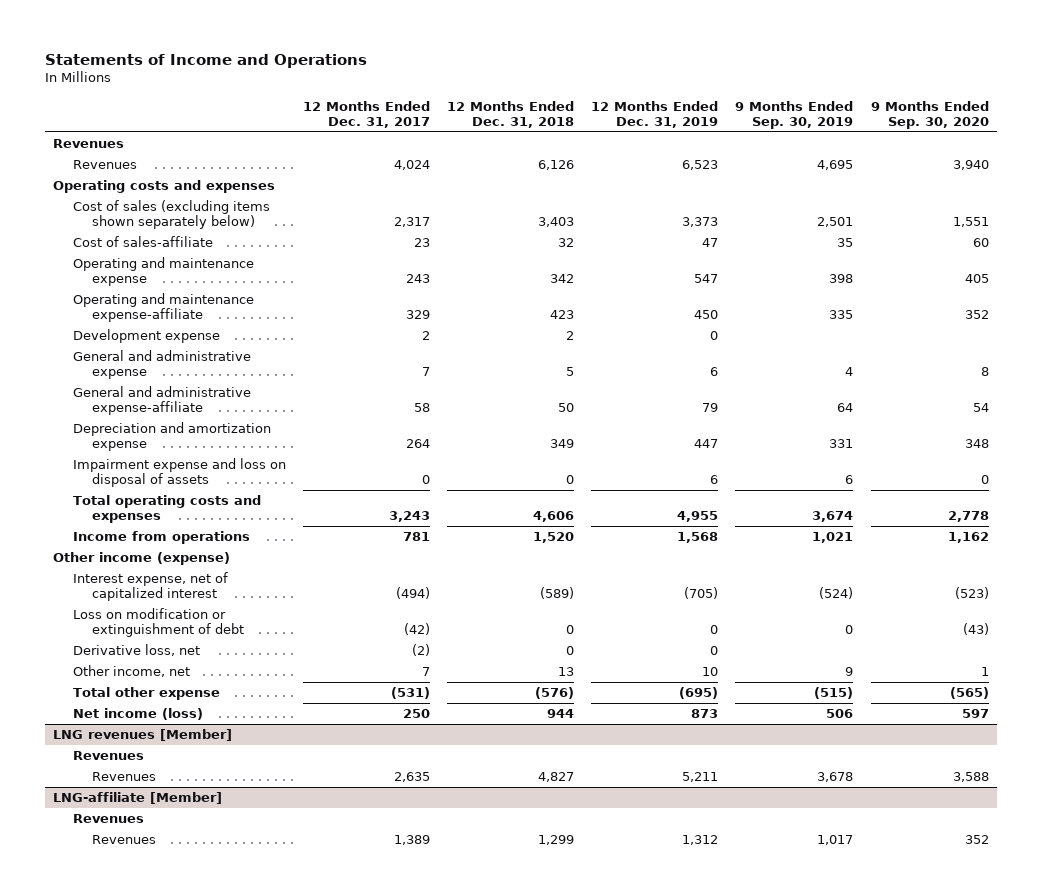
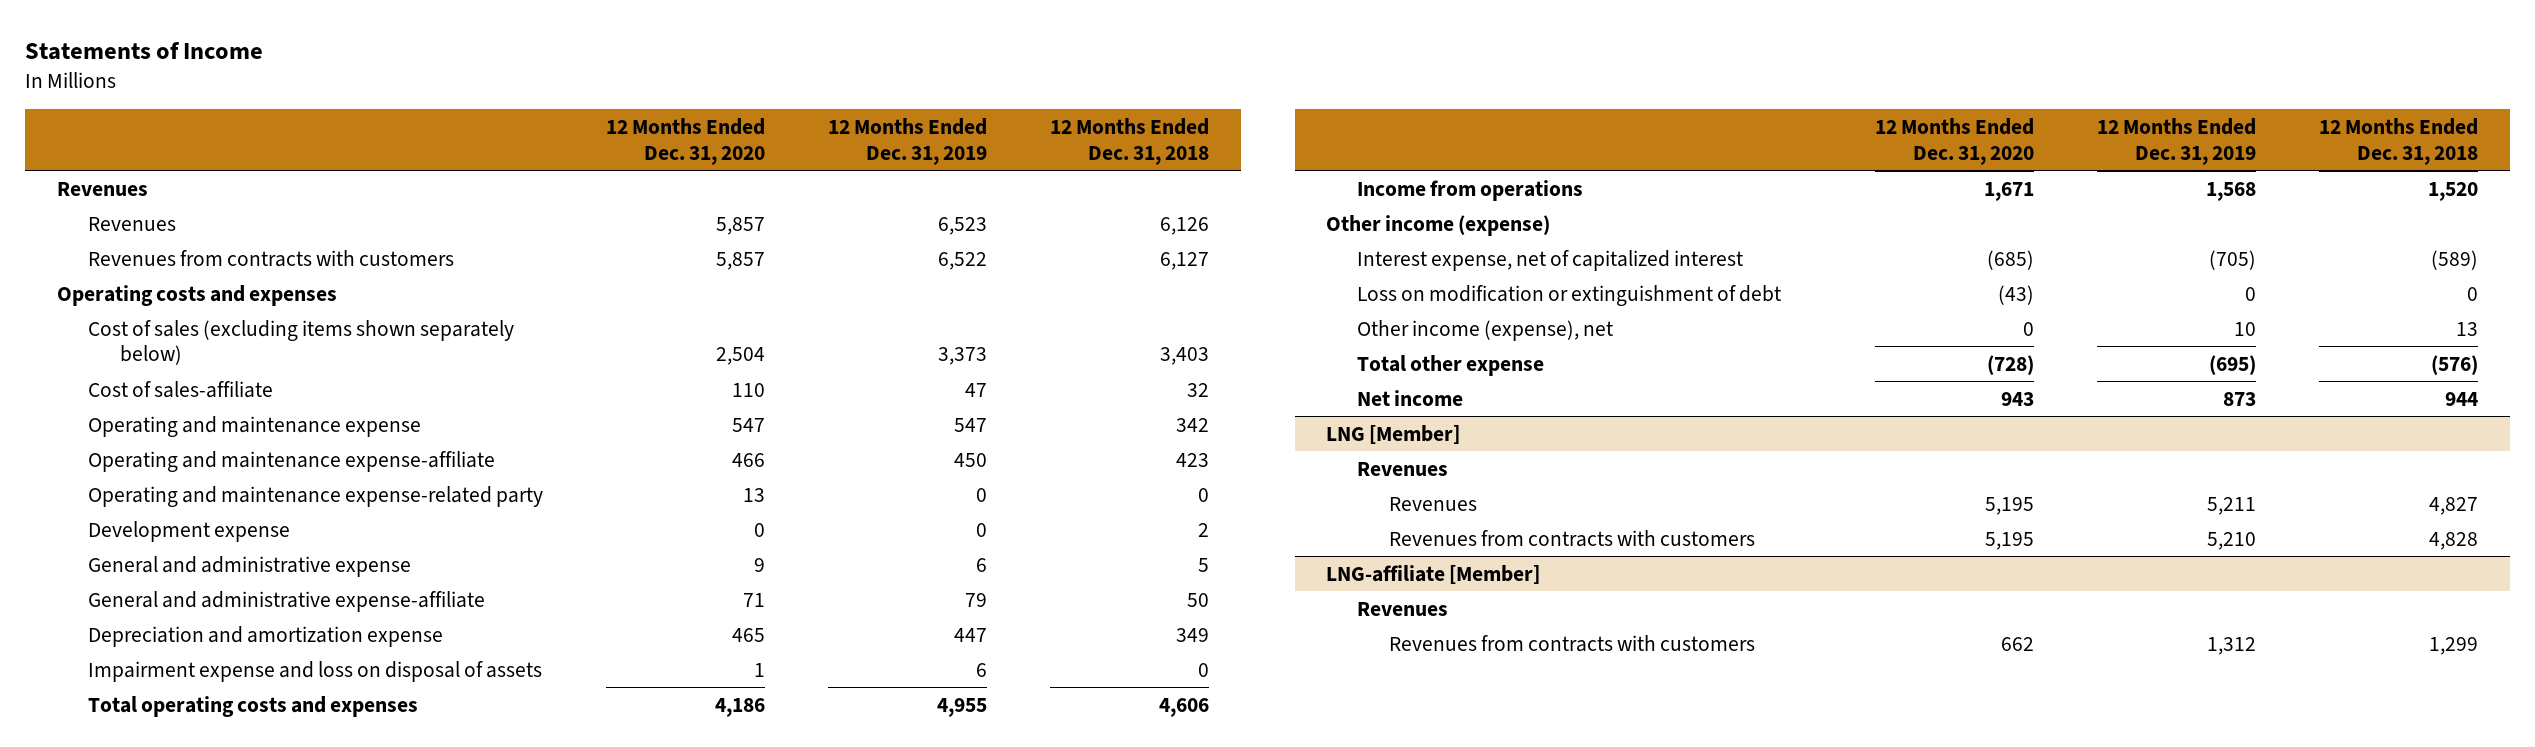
- Statements of Income and Operations
+ Statements of Income
- | 12 Months Ended Dec. 31, 2017 | 12 Months Ended Dec. 31, 2018 | 12 Months Ended Dec. 31, 2019 | 9 Months Ended Sep. 30, 2019 | 9 Months Ended Sep. 30, 2020
+ | 12 Months Ended Dec. 31, 2020 | 12 Months Ended Dec. 31, 2019 | 12 Months Ended Dec. 31, 2018
+ Revenues from contracts with customers | 5,857 | 6,522 | 6,127
+ Operating and maintenance expense-related party | 13 | 0 | 0
- Derivative loss, net | (2) | 0 | 0 | |
- Other income, net | 7 | 13 | 10 | 9 | 1
+ Other income (expense), net | 0 | 10 | 13
- Net income (loss) | 250 | 944 | 873 | 506 | 597
- LNG revenues [Member]
+ Net income | 943 | 873 | 944
+ LNG [Member]
+ Revenues from contracts with customers | 5,195 | 5,210 | 4,828
@ LNG-affiliate [Member]
- Revenues | 1,389 | 1,299 | 1,312 | 1,017 | 352
+ Revenues from contracts with customers | 662 | 1,312 | 1,299

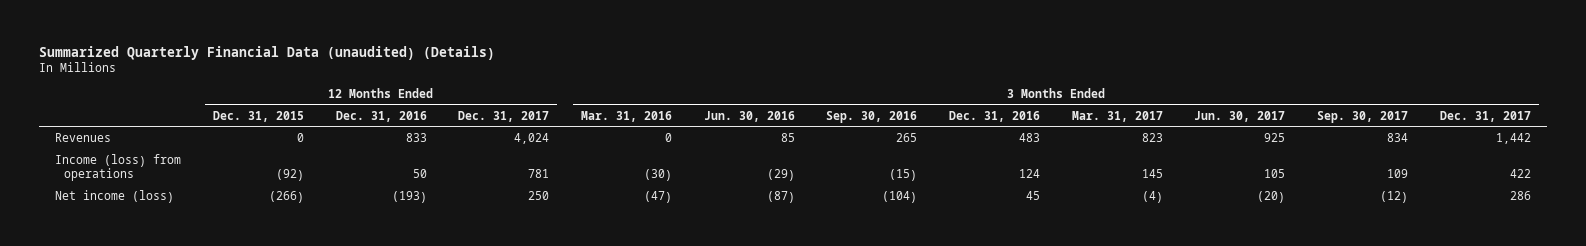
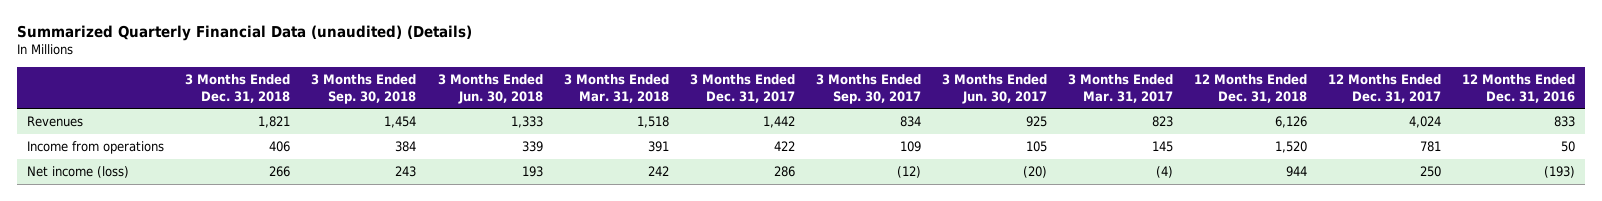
- | 12 Months Ended Dec. 31, 2015 | 12 Months Ended Dec. 31, 2016 | 12 Months Ended Dec. 31, 2017 | 3 Months Ended Mar. 31, 2016 | 3 Months Ended Jun. 30, 2016 | 3 Months Ended Sep. 30, 2016 | 3 Months Ended Dec. 31, 2016 | 3 Months Ended Mar. 31, 2017 | 3 Months Ended Jun. 30, 2017 | 3 Months Ended Sep. 30, 2017 | 3 Months Ended Dec. 31, 2017
+ | 3 Months Ended Dec. 31, 2018 | 3 Months Ended Sep. 30, 2018 | 3 Months Ended Jun. 30, 2018 | 3 Months Ended Mar. 31, 2018 | 3 Months Ended Dec. 31, 2017 | 3 Months Ended Sep. 30, 2017 | 3 Months Ended Jun. 30, 2017 | 3 Months Ended Mar. 31, 2017 | 12 Months Ended Dec. 31, 2018 | 12 Months Ended Dec. 31, 2017 | 12 Months Ended Dec. 31, 2016
- Income (loss) from operations | (92) | 50 | 781 | (30) | (29) | (15) | 124 | 145 | 105 | 109 | 422
+ Income from operations | 406 | 384 | 339 | 391 | 422 | 109 | 105 | 145 | 1,520 | 781 | 50

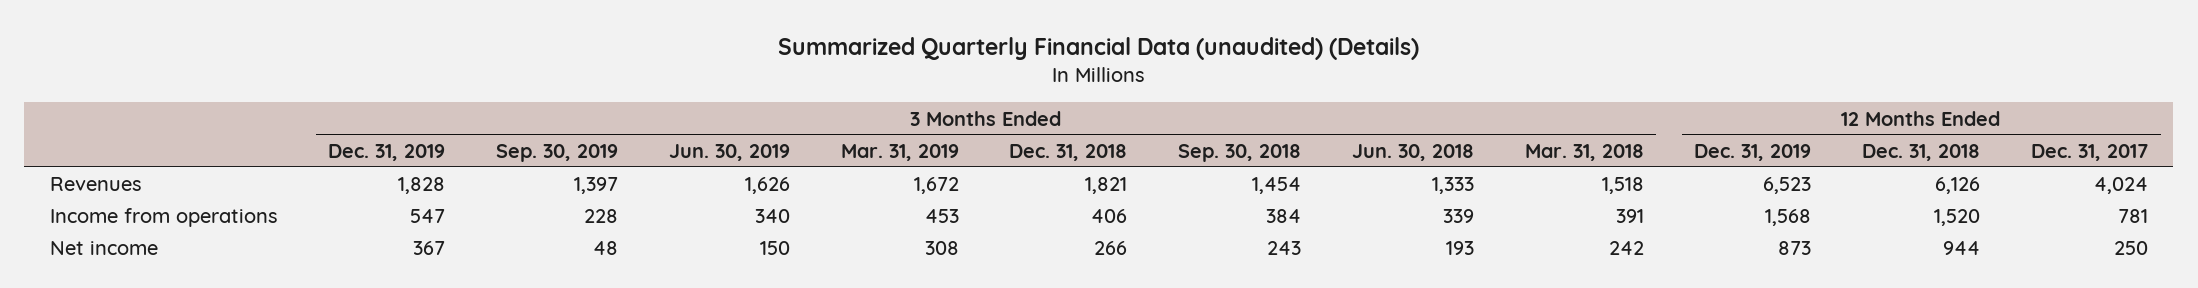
- | 3 Months Ended Dec. 31, 2018 | 3 Months Ended Sep. 30, 2018 | 3 Months Ended Jun. 30, 2018 | 3 Months Ended Mar. 31, 2018 | 3 Months Ended Dec. 31, 2017 | 3 Months Ended Sep. 30, 2017 | 3 Months Ended Jun. 30, 2017 | 3 Months Ended Mar. 31, 2017 | 12 Months Ended Dec. 31, 2018 | 12 Months Ended Dec. 31, 2017 | 12 Months Ended Dec. 31, 2016
+ | 3 Months Ended Dec. 31, 2019 | 3 Months Ended Sep. 30, 2019 | 3 Months Ended Jun. 30, 2019 | 3 Months Ended Mar. 31, 2019 | 3 Months Ended Dec. 31, 2018 | 3 Months Ended Sep. 30, 2018 | 3 Months Ended Jun. 30, 2018 | 3 Months Ended Mar. 31, 2018 | 12 Months Ended Dec. 31, 2019 | 12 Months Ended Dec. 31, 2018 | 12 Months Ended Dec. 31, 2017
- Net income (loss) | 266 | 243 | 193 | 242 | 286 | (12) | (20) | (4) | 944 | 250 | (193)
+ Net income | 367 | 48 | 150 | 308 | 266 | 243 | 193 | 242 | 873 | 944 | 250

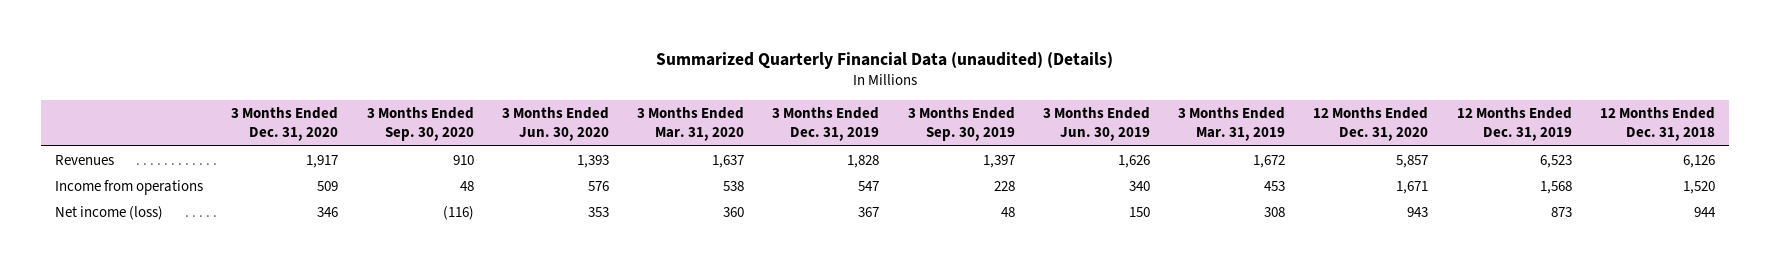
- | 3 Months Ended Dec. 31, 2019 | 3 Months Ended Sep. 30, 2019 | 3 Months Ended Jun. 30, 2019 | 3 Months Ended Mar. 31, 2019 | 3 Months Ended Dec. 31, 2018 | 3 Months Ended Sep. 30, 2018 | 3 Months Ended Jun. 30, 2018 | 3 Months Ended Mar. 31, 2018 | 12 Months Ended Dec. 31, 2019 | 12 Months Ended Dec. 31, 2018 | 12 Months Ended Dec. 31, 2017
+ | 3 Months Ended Dec. 31, 2020 | 3 Months Ended Sep. 30, 2020 | 3 Months Ended Jun. 30, 2020 | 3 Months Ended Mar. 31, 2020 | 3 Months Ended Dec. 31, 2019 | 3 Months Ended Sep. 30, 2019 | 3 Months Ended Jun. 30, 2019 | 3 Months Ended Mar. 31, 2019 | 12 Months Ended Dec. 31, 2020 | 12 Months Ended Dec. 31, 2019 | 12 Months Ended Dec. 31, 2018
- Net income | 367 | 48 | 150 | 308 | 266 | 243 | 193 | 242 | 873 | 944 | 250
+ Net income (loss) | 346 | (116) | 353 | 360 | 367 | 48 | 150 | 308 | 943 | 873 | 944

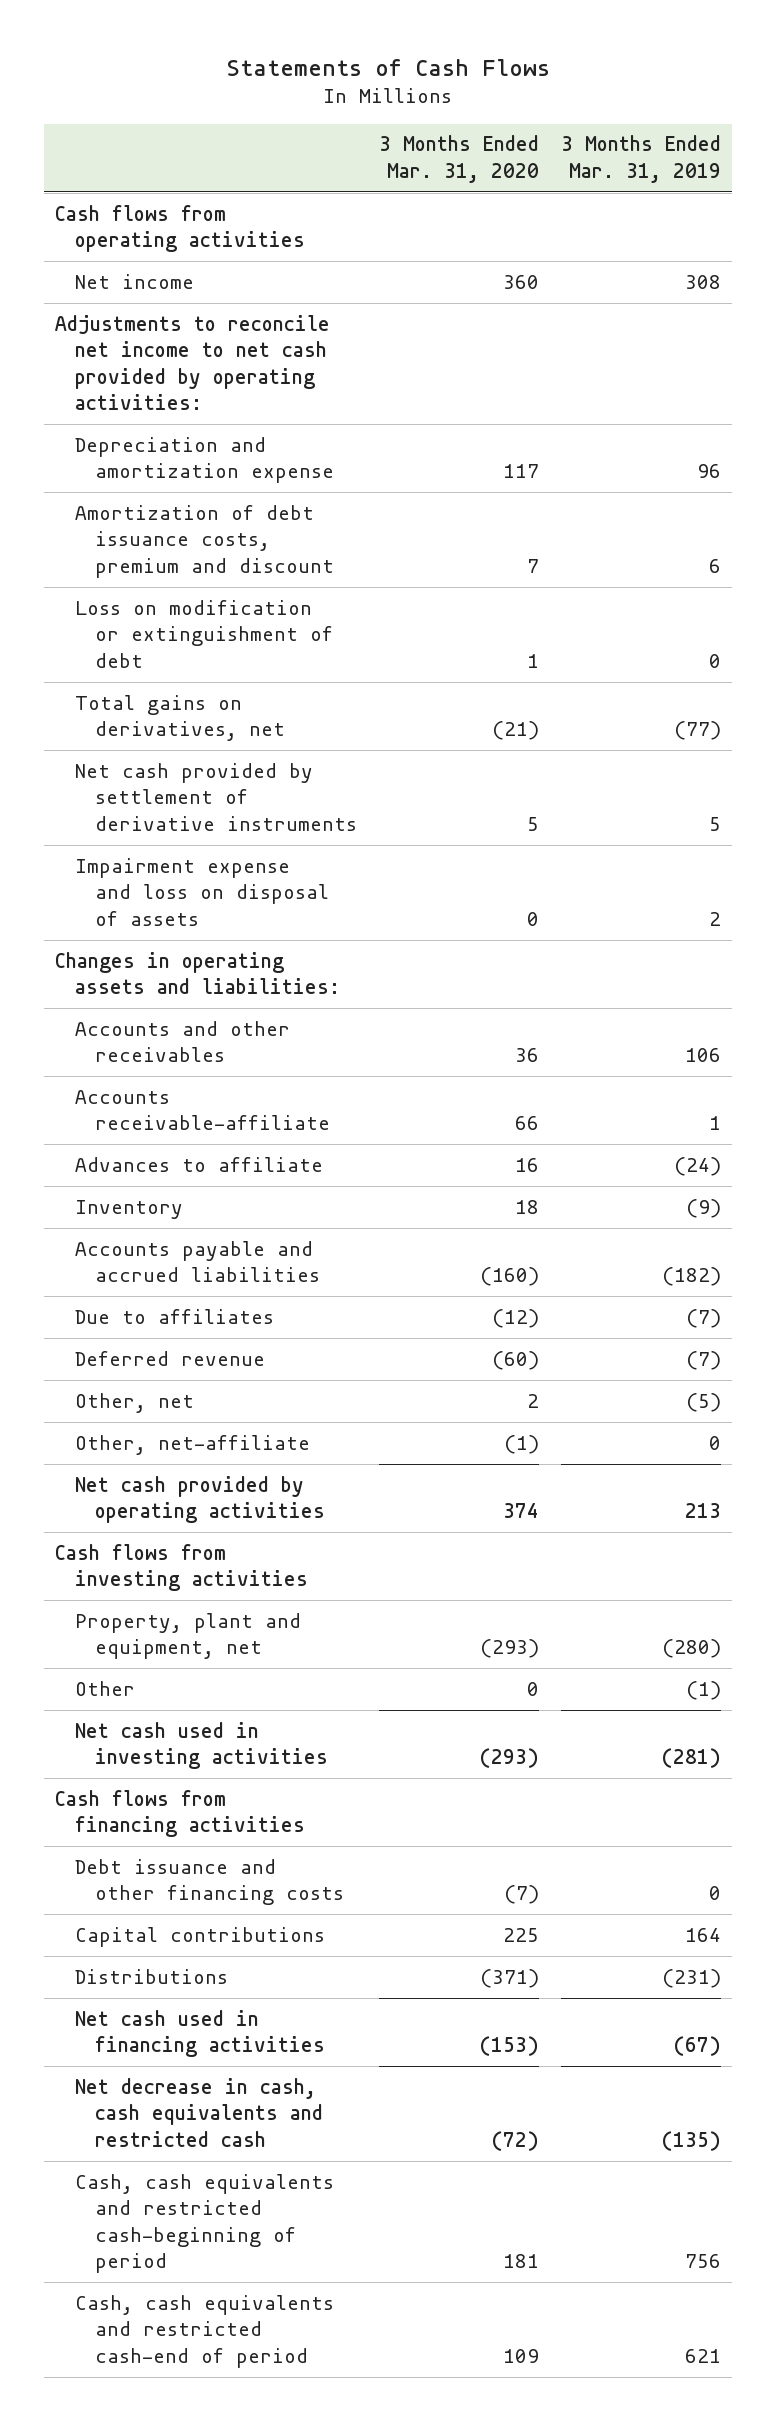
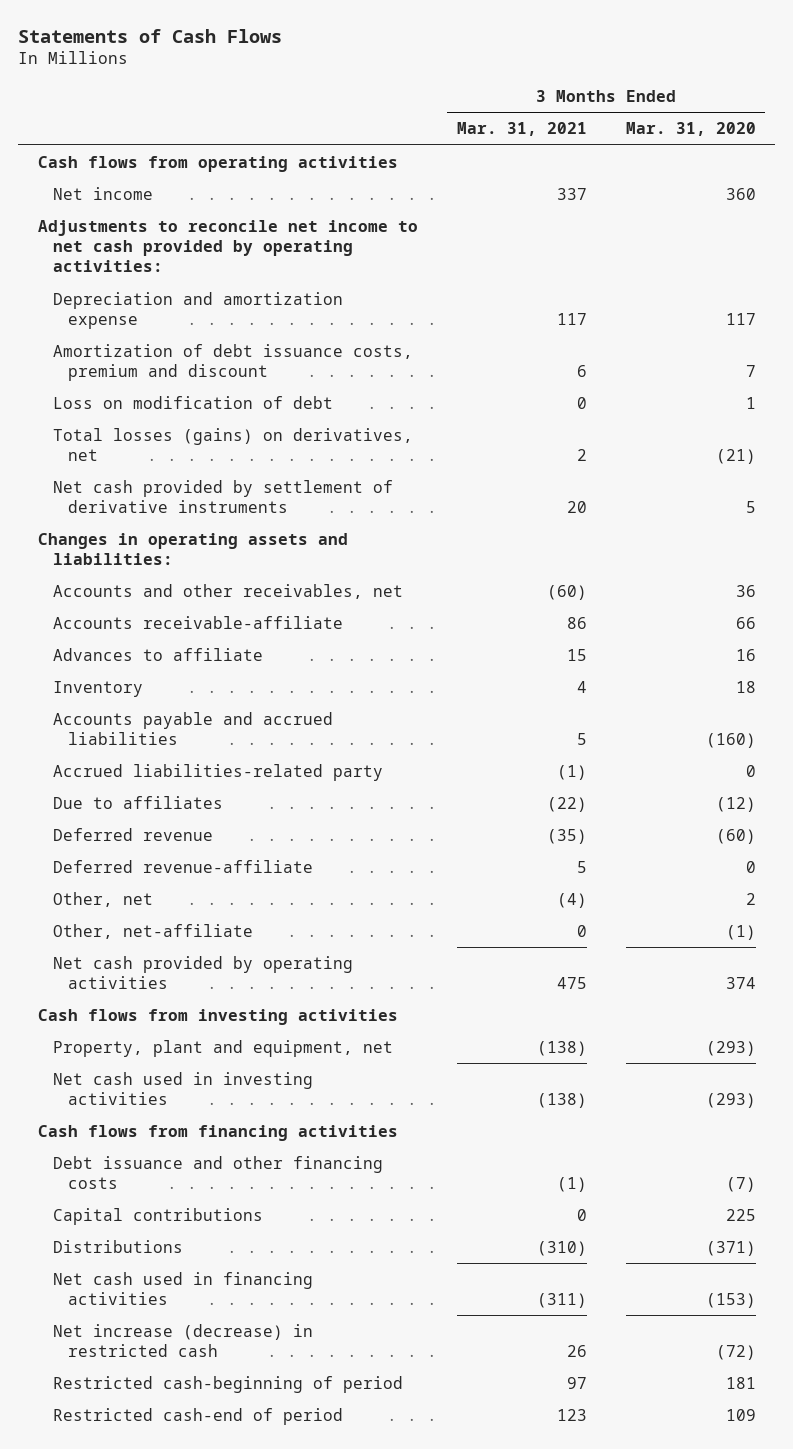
- | 3 Months Ended Mar. 31, 2020 | 3 Months Ended Mar. 31, 2019
+ | 3 Months Ended Mar. 31, 2021 | 3 Months Ended Mar. 31, 2020
- Loss on modification or extinguishment of debt | 1 | 0
- Total gains on derivatives, net | (21) | (77)
+ Loss on modification of debt | 0 | 1
+ Total losses (gains) on derivatives, net | 2 | (21)
- Impairment expense and loss on disposal of assets | 0 | 2
- Accounts and other receivables | 36 | 106
+ Accounts and other receivables, net | (60) | 36
+ Accrued liabilities-related party | (1) | 0
+ Deferred revenue-affiliate | 5 | 0
- Other | 0 | (1)
- Net decrease in cash, cash equivalents and restricted cash | (72) | (135)
- Cash, cash equivalents and restricted cash-beginning of period | 181 | 756
- Cash, cash equivalents and restricted cash-end of period | 109 | 621
+ Net increase (decrease) in restricted cash | 26 | (72)
+ Restricted cash-beginning of period | 97 | 181
+ Restricted cash-end of period | 123 | 109

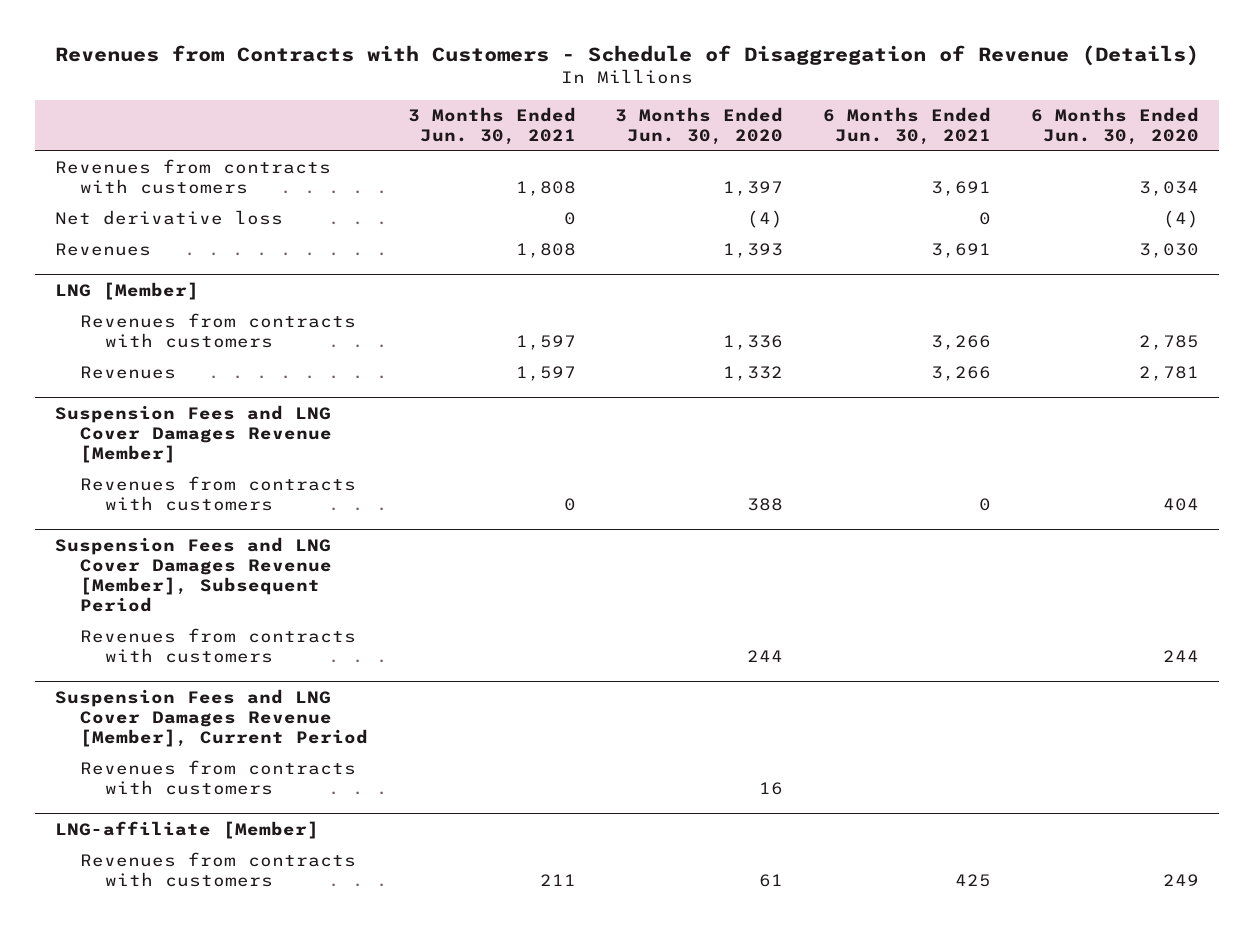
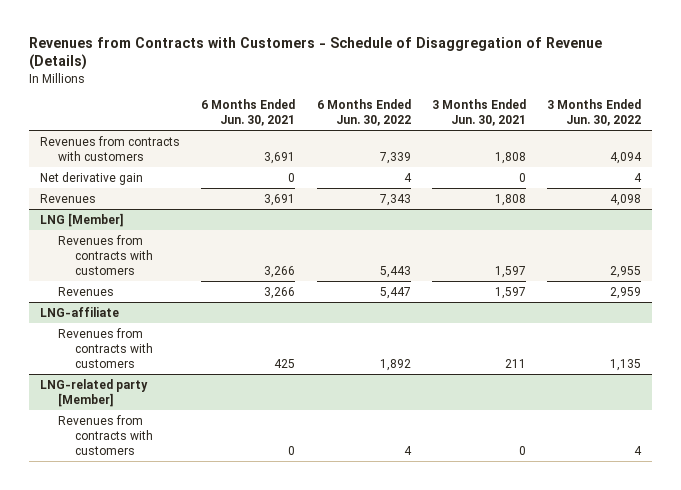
- | 3 Months Ended Jun. 30, 2021 | 3 Months Ended Jun. 30, 2020 | 6 Months Ended Jun. 30, 2021 | 6 Months Ended Jun. 30, 2020
+ | 6 Months Ended Jun. 30, 2021 | 6 Months Ended Jun. 30, 2022 | 3 Months Ended Jun. 30, 2021 | 3 Months Ended Jun. 30, 2022
- Net derivative loss | 0 | (4) | 0 | (4)
+ Net derivative gain | 0 | 4 | 0 | 4
- Suspension Fees and LNG Cover Damages Revenue [Member]
- Revenues from contracts with customers | 0 | 388 | 0 | 404
- Suspension Fees and LNG Cover Damages Revenue [Member], Subsequent Period
- Revenues from contracts with customers | | 244 | | 244
- Suspension Fees and LNG Cover Damages Revenue [Member], Current Period
- Revenues from contracts with customers | | 16 | |
- LNG-affiliate [Member]
+ LNG-affiliate
+ LNG-related party [Member]
+ Revenues from contracts with customers | 0 | 4 | 0 | 4

